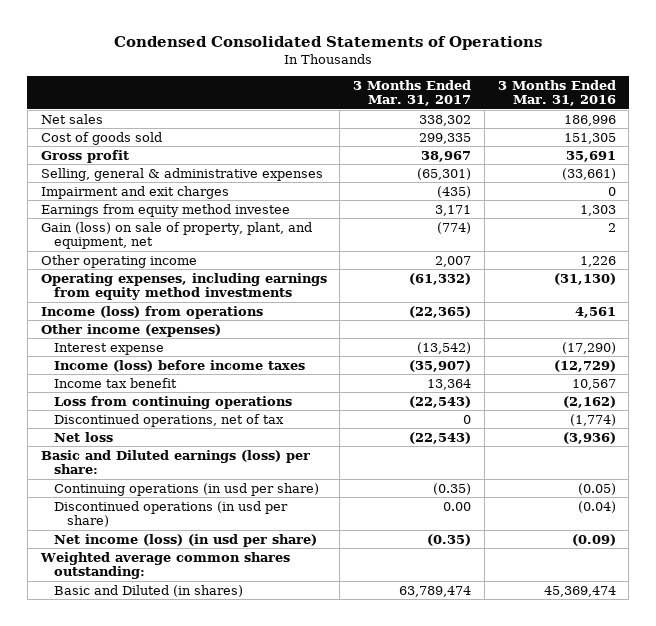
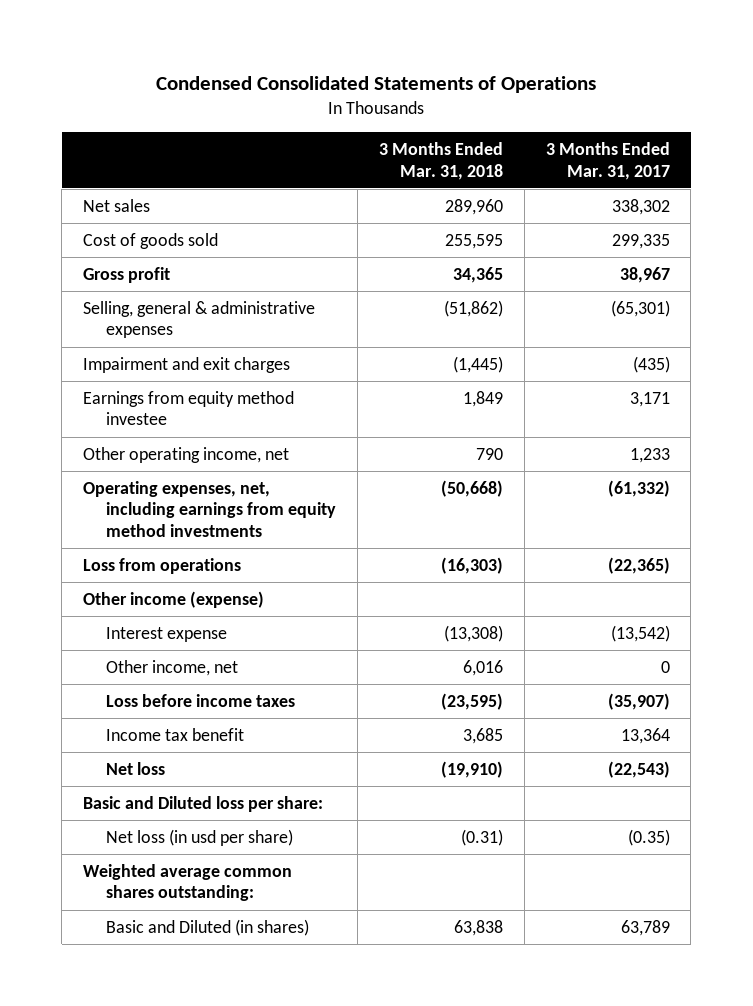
- | 3 Months Ended Mar. 31, 2017 | 3 Months Ended Mar. 31, 2016
+ | 3 Months Ended Mar. 31, 2018 | 3 Months Ended Mar. 31, 2017
- Gain (loss) on sale of property, plant, and equipment, net | (774) | 2
- Other operating income | 2,007 | 1,226
- Operating expenses, including earnings from equity method investments | (61,332) | (31,130)
- Income (loss) from operations | (22,365) | 4,561
- Other income (expenses)
+ Other operating income, net | 790 | 1,233
+ Operating expenses, net, including earnings from equity method investments | (50,668) | (61,332)
+ Loss from operations | (16,303) | (22,365)
+ Other income (expense)
- Income (loss) before income taxes | (35,907) | (12,729)
+ Other income, net | 6,016 | 0
+ Loss before income taxes | (23,595) | (35,907)
- Loss from continuing operations | (22,543) | (2,162)
- Discontinued operations, net of tax | 0 | (1,774)
- Basic and Diluted earnings (loss) per share:
- Continuing operations (in usd per share) | (0.35) | (0.05)
- Discontinued operations (in usd per share) | 0.00 | (0.04)
- Net income (loss) (in usd per share) | (0.35) | (0.09)
+ Basic and Diluted loss per share:
+ Net loss (in usd per share) | (0.31) | (0.35)
- Basic and Diluted (in shares) | 63,789,474 | 45,369,474
+ Basic and Diluted (in shares) | 63,838 | 63,789

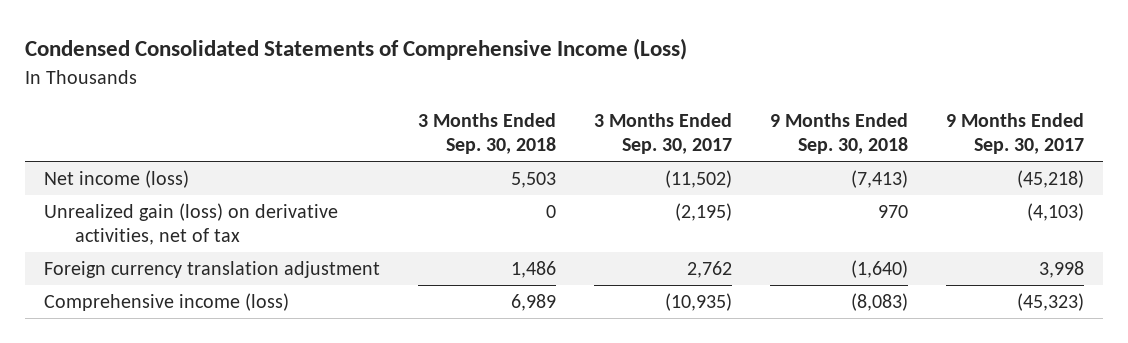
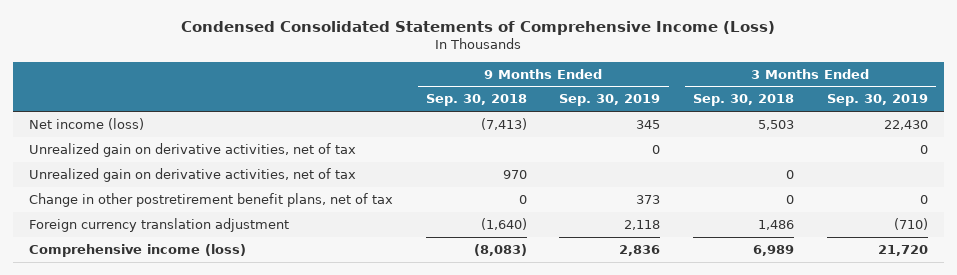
- | 3 Months Ended Sep. 30, 2018 | 3 Months Ended Sep. 30, 2017 | 9 Months Ended Sep. 30, 2018 | 9 Months Ended Sep. 30, 2017
+ | 9 Months Ended Sep. 30, 2018 | 9 Months Ended Sep. 30, 2019 | 3 Months Ended Sep. 30, 2018 | 3 Months Ended Sep. 30, 2019
- Unrealized gain (loss) on derivative activities, net of tax | 0 | (2,195) | 970 | (4,103)
+ Unrealized gain on derivative activities, net of tax | | 0 | | 0
+ Unrealized gain on derivative activities, net of tax | 970 | | 0 |
+ Change in other postretirement benefit plans, net of tax | 0 | 373 | 0 | 0

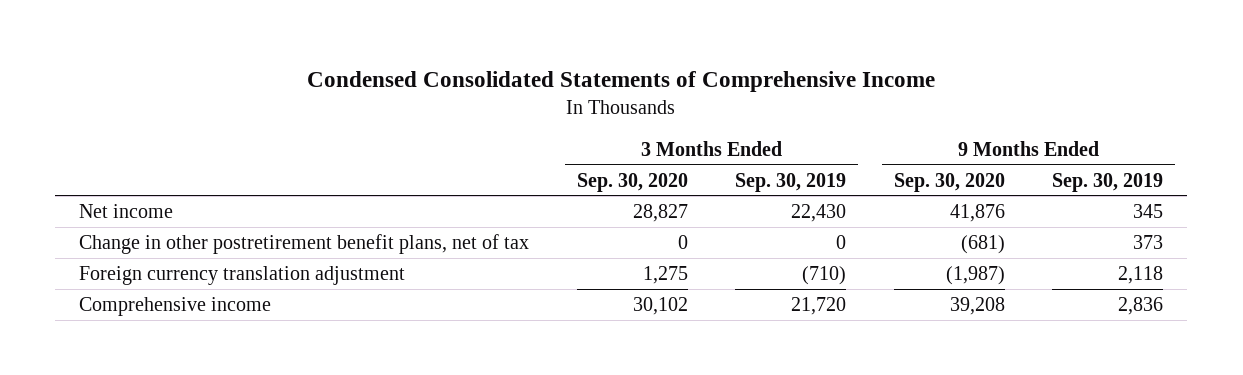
- Condensed Consolidated Statements of Comprehensive Income (Loss)
+ Condensed Consolidated Statements of Comprehensive Income
- | 9 Months Ended Sep. 30, 2018 | 9 Months Ended Sep. 30, 2019 | 3 Months Ended Sep. 30, 2018 | 3 Months Ended Sep. 30, 2019
+ | 3 Months Ended Sep. 30, 2020 | 3 Months Ended Sep. 30, 2019 | 9 Months Ended Sep. 30, 2020 | 9 Months Ended Sep. 30, 2019
- Net income (loss) | (7,413) | 345 | 5,503 | 22,430
- Unrealized gain on derivative activities, net of tax | | 0 | | 0
- Unrealized gain on derivative activities, net of tax | 970 | | 0 |
+ Net income | 28,827 | 22,430 | 41,876 | 345
- Comprehensive income (loss) | (8,083) | 2,836 | 6,989 | 21,720
+ Comprehensive income | 30,102 | 21,720 | 39,208 | 2,836

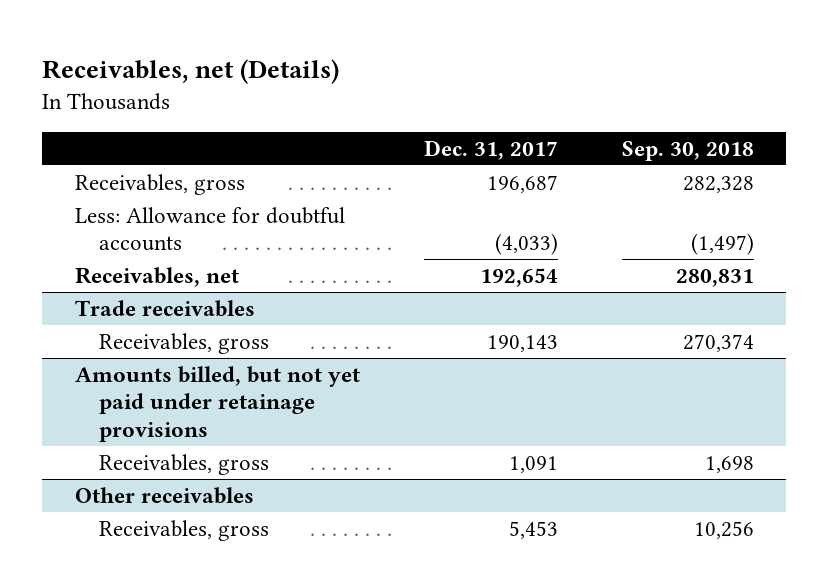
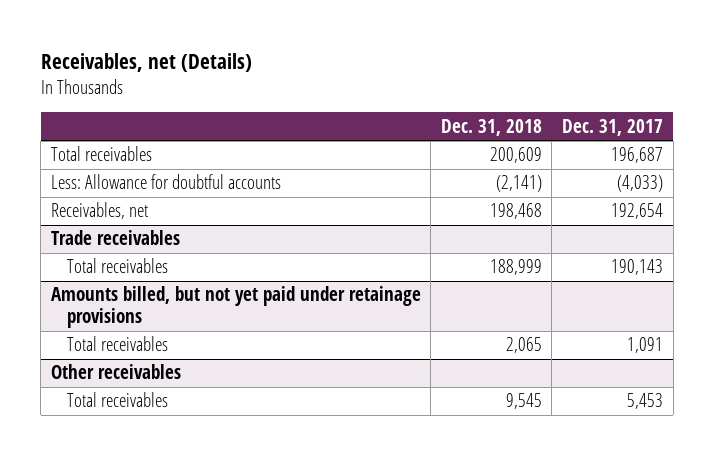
- | Dec. 31, 2017 | Sep. 30, 2018
+ | Dec. 31, 2018 | Dec. 31, 2017
- Receivables, gross | 196,687 | 282,328
+ Total receivables | 200,609 | 196,687
@ Trade receivables
- Receivables, gross | 190,143 | 270,374
+ Total receivables | 188,999 | 190,143
@ Amounts billed, but not yet paid under retainage provisions
- Receivables, gross | 1,091 | 1,698
+ Total receivables | 2,065 | 1,091
@ Other receivables
- Receivables, gross | 5,453 | 10,256
+ Total receivables | 9,545 | 5,453

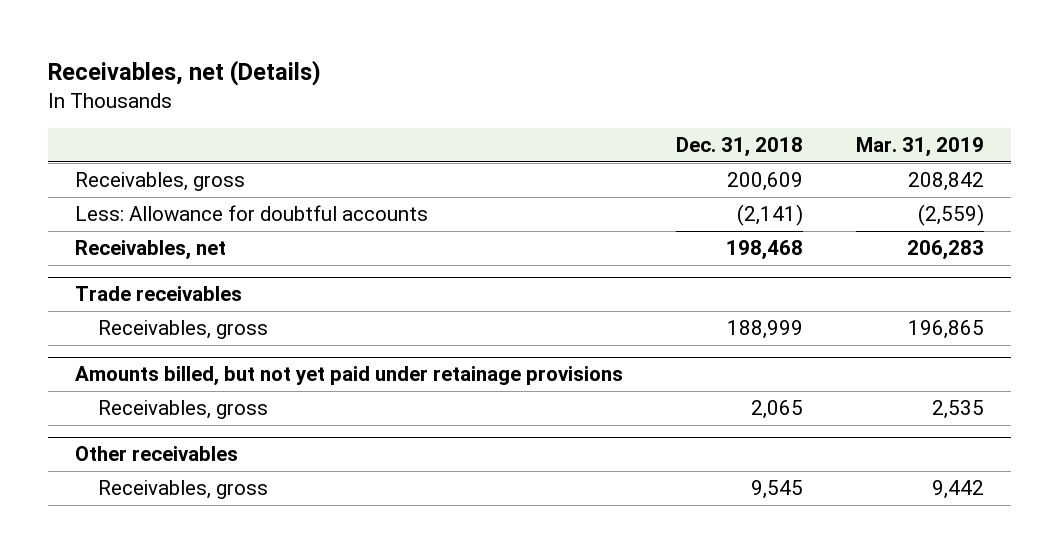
- | Dec. 31, 2018 | Dec. 31, 2017
+ | Dec. 31, 2018 | Mar. 31, 2019
- Total receivables | 200,609 | 196,687
+ Receivables, gross | 200,609 | 208,842
@ Trade receivables
- Total receivables | 188,999 | 190,143
+ Receivables, gross | 188,999 | 196,865
@ Amounts billed, but not yet paid under retainage provisions
- Total receivables | 2,065 | 1,091
+ Receivables, gross | 2,065 | 2,535
@ Other receivables
- Total receivables | 9,545 | 5,453
+ Receivables, gross | 9,545 | 9,442

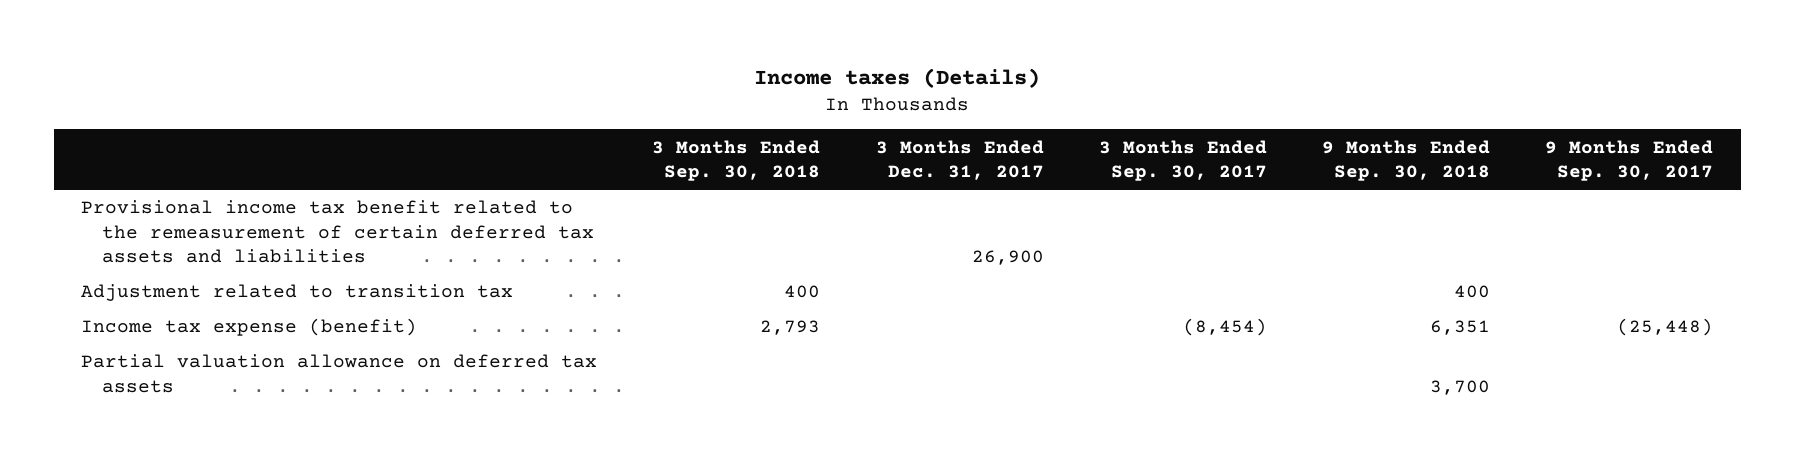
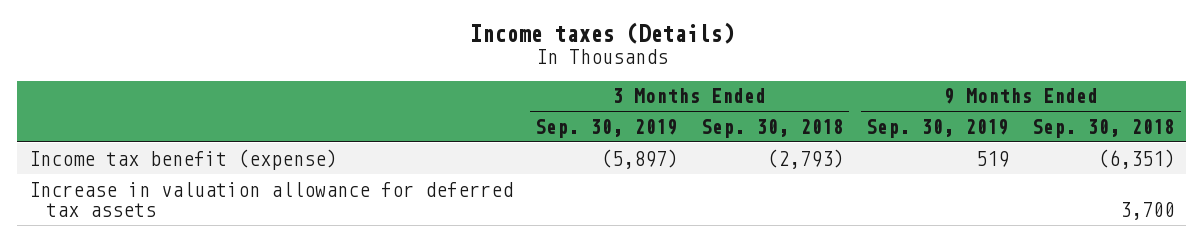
- | 3 Months Ended Sep. 30, 2018 | 3 Months Ended Dec. 31, 2017 | 3 Months Ended Sep. 30, 2017 | 9 Months Ended Sep. 30, 2018 | 9 Months Ended Sep. 30, 2017
+ | 3 Months Ended Sep. 30, 2019 | 3 Months Ended Sep. 30, 2018 | 9 Months Ended Sep. 30, 2019 | 9 Months Ended Sep. 30, 2018
- Provisional income tax benefit related to the remeasurement of certain deferred tax assets and liabilities | | 26,900 | | |
- Adjustment related to transition tax | 400 | | | 400 |
- Income tax expense (benefit) | 2,793 | | (8,454) | 6,351 | (25,448)
- Partial valuation allowance on deferred tax assets | | | | 3,700 |
+ Income tax benefit (expense) | (5,897) | (2,793) | 519 | (6,351)
+ Increase in valuation allowance for deferred tax assets | | | | 3,700

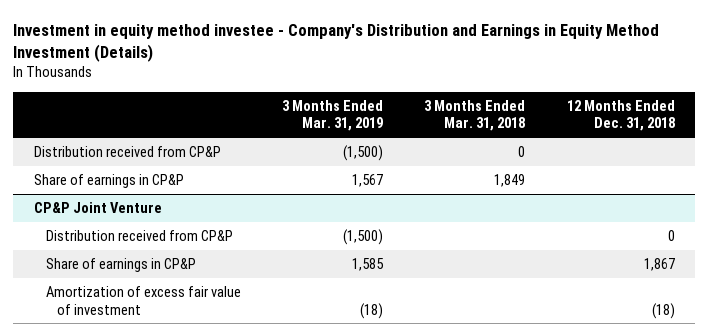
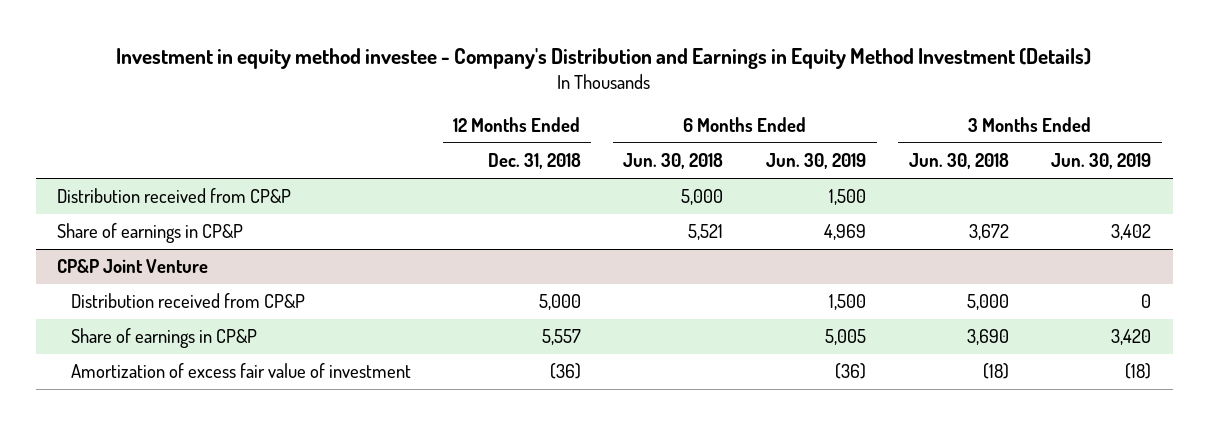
- | 3 Months Ended Mar. 31, 2019 | 3 Months Ended Mar. 31, 2018 | 12 Months Ended Dec. 31, 2018
+ | 12 Months Ended Dec. 31, 2018 | 6 Months Ended Jun. 30, 2018 | 6 Months Ended Jun. 30, 2019 | 3 Months Ended Jun. 30, 2018 | 3 Months Ended Jun. 30, 2019
@ CP&P Joint Venture
- Distribution received from CP&P | (1,500) | | 0
- Share of earnings in CP&P | 1,585 | | 1,867
- Amortization of excess fair value of investment | (18) | | (18)
+ Distribution received from CP&P | 5,000 | | 1,500 | 5,000 | 0
+ Share of earnings in CP&P | 5,557 | | 5,005 | 3,690 | 3,420
+ Amortization of excess fair value of investment | (36) | | (36) | (18) | (18)

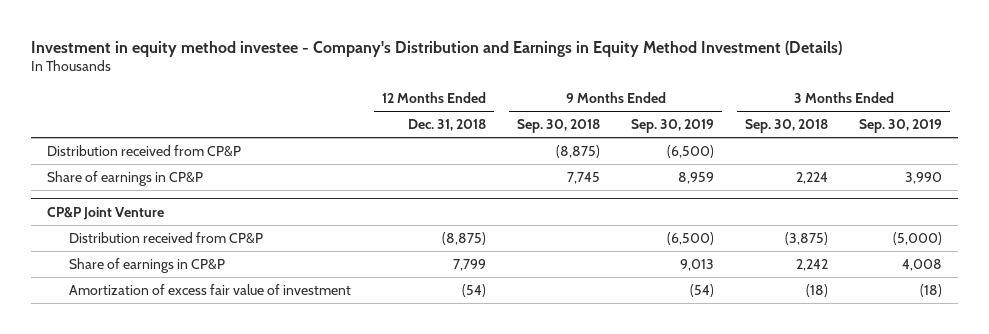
- | 12 Months Ended Dec. 31, 2018 | 6 Months Ended Jun. 30, 2018 | 6 Months Ended Jun. 30, 2019 | 3 Months Ended Jun. 30, 2018 | 3 Months Ended Jun. 30, 2019
+ | 12 Months Ended Dec. 31, 2018 | 9 Months Ended Sep. 30, 2018 | 9 Months Ended Sep. 30, 2019 | 3 Months Ended Sep. 30, 2018 | 3 Months Ended Sep. 30, 2019
@ CP&P Joint Venture
- Distribution received from CP&P | 5,000 | | 1,500 | 5,000 | 0
- Share of earnings in CP&P | 5,557 | | 5,005 | 3,690 | 3,420
- Amortization of excess fair value of investment | (36) | | (36) | (18) | (18)
+ Distribution received from CP&P | (8,875) | | (6,500) | (3,875) | (5,000)
+ Share of earnings in CP&P | 7,799 | | 9,013 | 2,242 | 4,008
+ Amortization of excess fair value of investment | (54) | | (54) | (18) | (18)

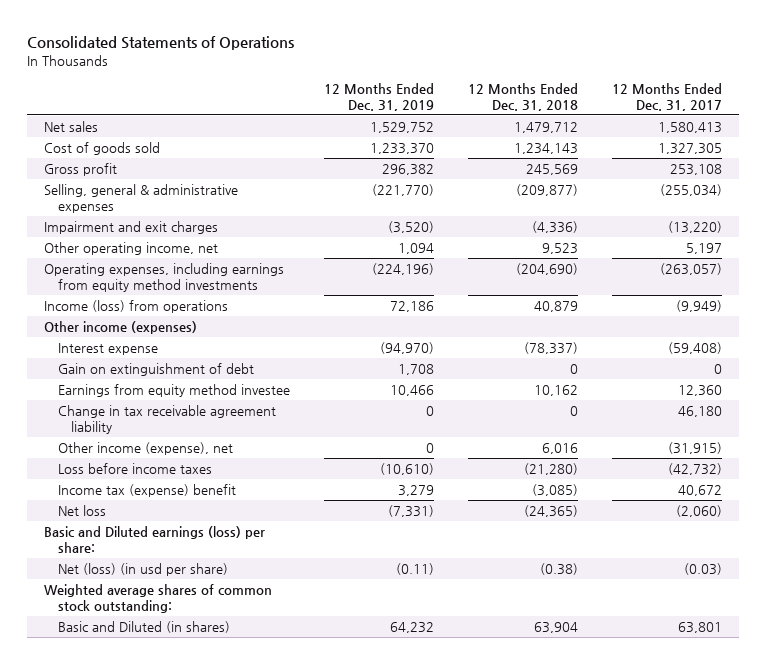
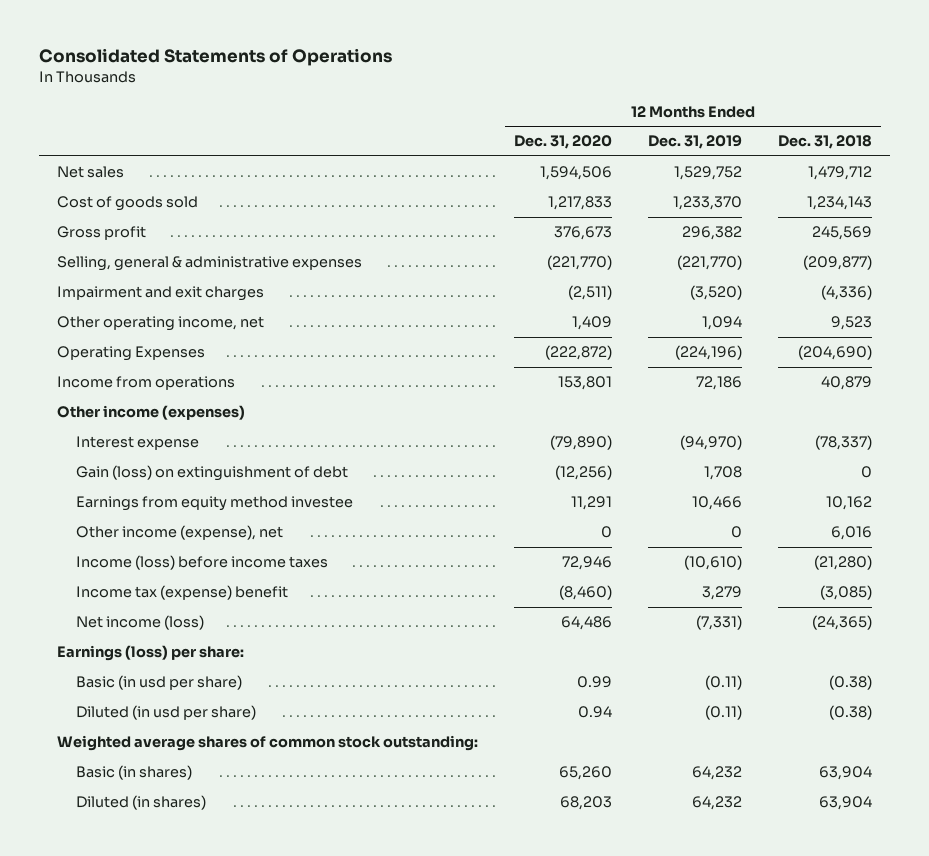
- | 12 Months Ended Dec. 31, 2019 | 12 Months Ended Dec. 31, 2018 | 12 Months Ended Dec. 31, 2017
+ | 12 Months Ended Dec. 31, 2020 | 12 Months Ended Dec. 31, 2019 | 12 Months Ended Dec. 31, 2018
- Operating expenses, including earnings from equity method investments | (224,196) | (204,690) | (263,057)
- Income (loss) from operations | 72,186 | 40,879 | (9,949)
+ Operating Expenses | (222,872) | (224,196) | (204,690)
+ Income from operations | 153,801 | 72,186 | 40,879
- Gain on extinguishment of debt | 1,708 | 0 | 0
+ Gain (loss) on extinguishment of debt | (12,256) | 1,708 | 0
- Change in tax receivable agreement liability | 0 | 0 | 46,180
- Loss before income taxes | (10,610) | (21,280) | (42,732)
+ Income (loss) before income taxes | 72,946 | (10,610) | (21,280)
- Net loss | (7,331) | (24,365) | (2,060)
- Basic and Diluted earnings (loss) per share:
- Net (loss) (in usd per share) | (0.11) | (0.38) | (0.03)
+ Net income (loss) | 64,486 | (7,331) | (24,365)
+ Earnings (loss) per share:
+ Basic (in usd per share) | 0.99 | (0.11) | (0.38)
+ Diluted (in usd per share) | 0.94 | (0.11) | (0.38)
- Basic and Diluted (in shares) | 64,232 | 63,904 | 63,801
+ Basic (in shares) | 65,260 | 64,232 | 63,904
+ Diluted (in shares) | 68,203 | 64,232 | 63,904

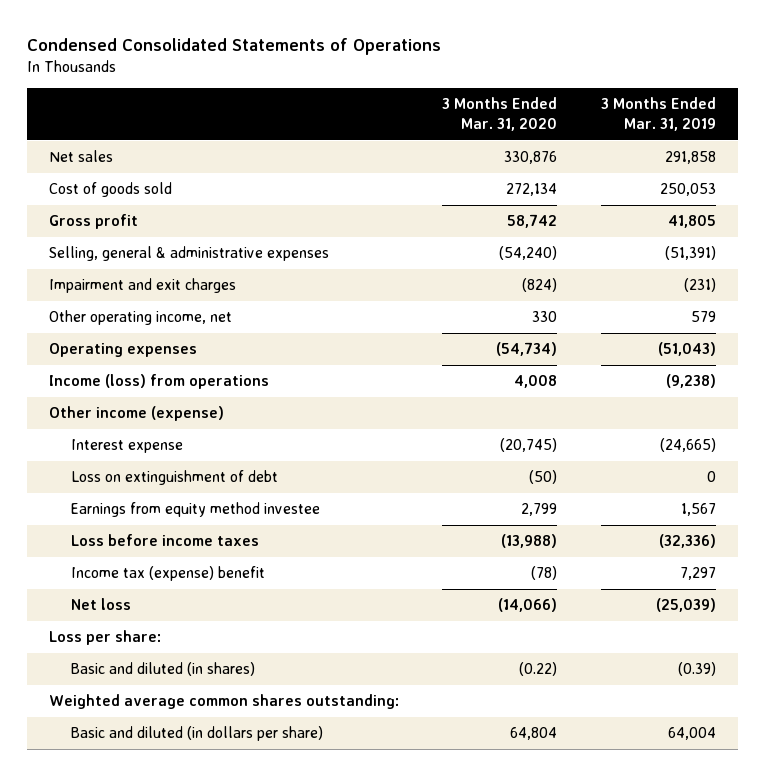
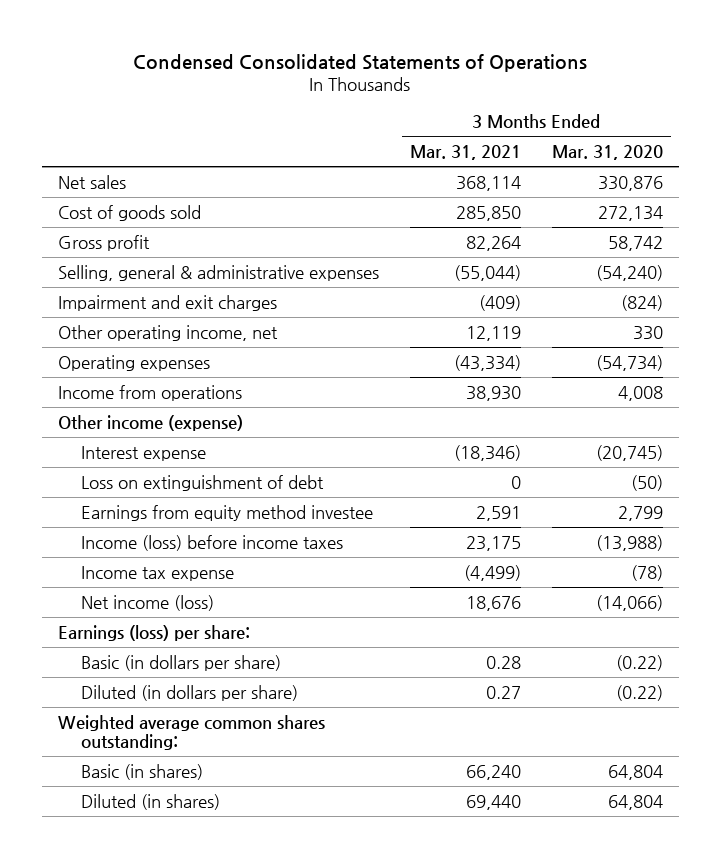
- | 3 Months Ended Mar. 31, 2020 | 3 Months Ended Mar. 31, 2019
+ | 3 Months Ended Mar. 31, 2021 | 3 Months Ended Mar. 31, 2020
- Income (loss) from operations | 4,008 | (9,238)
+ Income from operations | 38,930 | 4,008
- Loss before income taxes | (13,988) | (32,336)
- Income tax (expense) benefit | (78) | 7,297
- Net loss | (14,066) | (25,039)
- Loss per share:
- Basic and diluted (in shares) | (0.22) | (0.39)
+ Income (loss) before income taxes | 23,175 | (13,988)
+ Income tax expense | (4,499) | (78)
+ Net income (loss) | 18,676 | (14,066)
+ Earnings (loss) per share:
+ Basic (in dollars per share) | 0.28 | (0.22)
+ Diluted (in dollars per share) | 0.27 | (0.22)
- Basic and diluted (in dollars per share) | 64,804 | 64,004
+ Basic (in shares) | 66,240 | 64,804
+ Diluted (in shares) | 69,440 | 64,804

